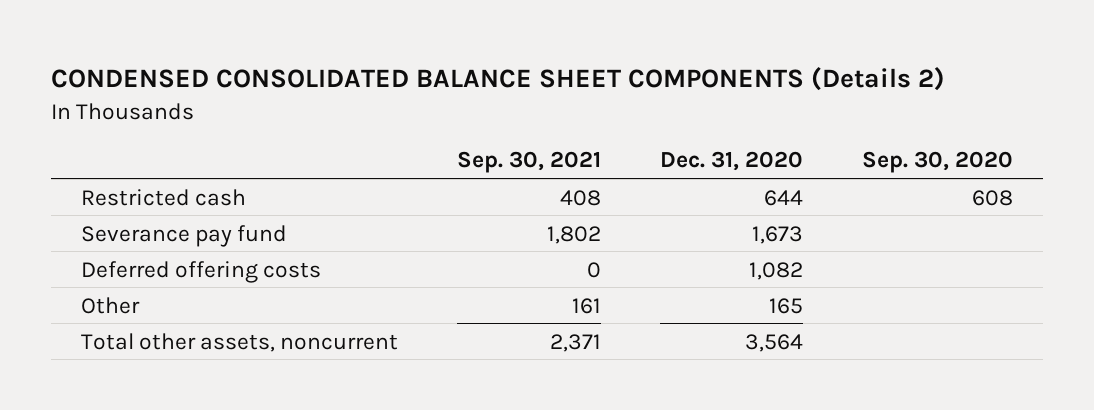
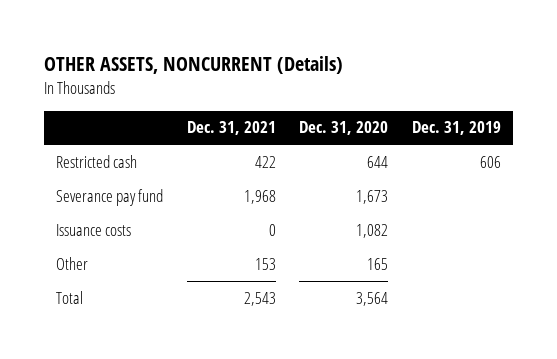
- CONDENSED CONSOLIDATED BALANCE SHEET COMPONENTS (Details 2)
+ OTHER ASSETS, NONCURRENT (Details)
- | Sep. 30, 2021 | Dec. 31, 2020 | Sep. 30, 2020
+ | Dec. 31, 2021 | Dec. 31, 2020 | Dec. 31, 2019
- Deferred offering costs | 0 | 1,082 |
+ Issuance costs | 0 | 1,082 |
- Total other assets, noncurrent | 2,371 | 3,564 |
+ Total | 2,543 | 3,564 |

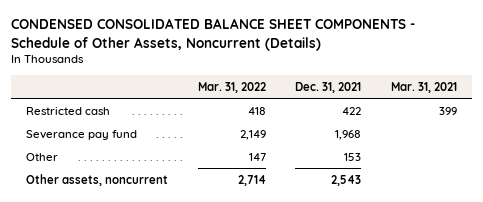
- OTHER ASSETS, NONCURRENT (Details)
+ CONDENSED CONSOLIDATED BALANCE SHEET COMPONENTS - Schedule of Other Assets, Noncurrent (Details)
- | Dec. 31, 2021 | Dec. 31, 2020 | Dec. 31, 2019
+ | Mar. 31, 2022 | Dec. 31, 2021 | Mar. 31, 2021
- Issuance costs | 0 | 1,082 |
- Total | 2,543 | 3,564 |
+ Other assets, noncurrent | 2,714 | 2,543 |

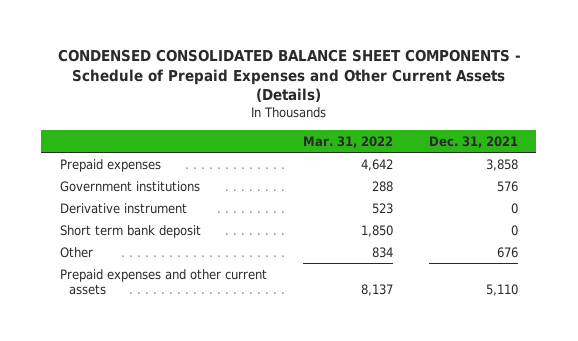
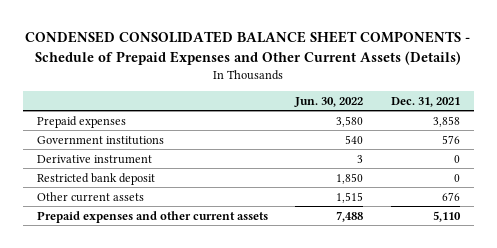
- | Mar. 31, 2022 | Dec. 31, 2021
+ | Jun. 30, 2022 | Dec. 31, 2021
- Short term bank deposit | 1,850 | 0
- Other | 834 | 676
+ Restricted bank deposit | 1,850 | 0
+ Other current assets | 1,515 | 676

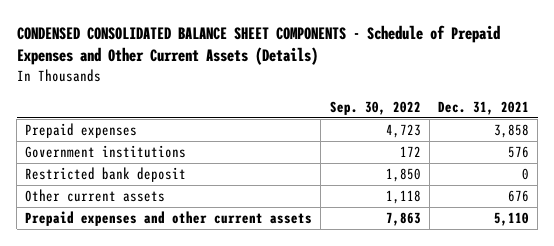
- | Jun. 30, 2022 | Dec. 31, 2021
+ | Sep. 30, 2022 | Dec. 31, 2021
- Derivative instrument | 3 | 0

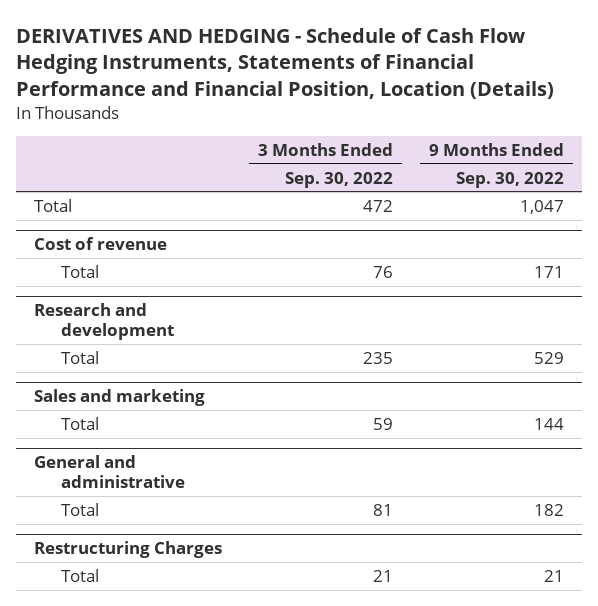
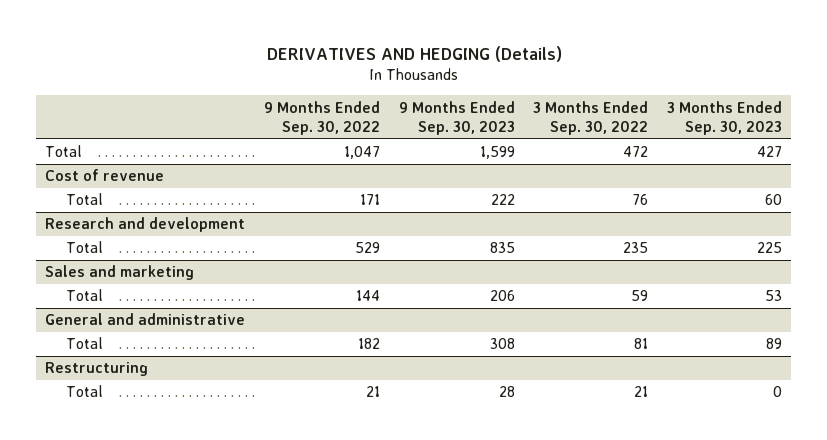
- DERIVATIVES AND HEDGING - Schedule of Cash Flow Hedging Instruments, Statements of Financial Performance and Financial Position, Location (Details)
+ DERIVATIVES AND HEDGING (Details)
- | 3 Months Ended Sep. 30, 2022 | 9 Months Ended Sep. 30, 2022
+ | 9 Months Ended Sep. 30, 2022 | 9 Months Ended Sep. 30, 2023 | 3 Months Ended Sep. 30, 2022 | 3 Months Ended Sep. 30, 2023
- Restructuring Charges
+ Restructuring

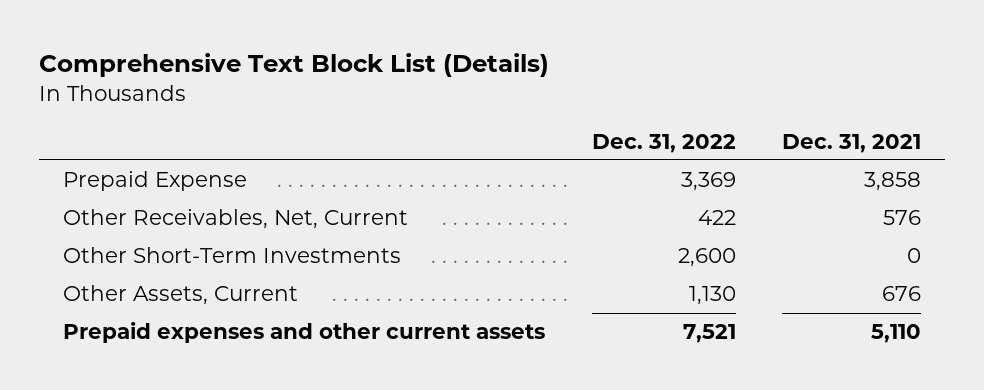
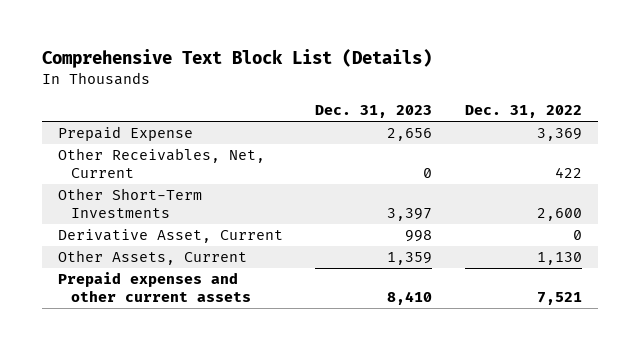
- | Dec. 31, 2022 | Dec. 31, 2021
+ | Dec. 31, 2023 | Dec. 31, 2022
+ Derivative Asset, Current | 998 | 0

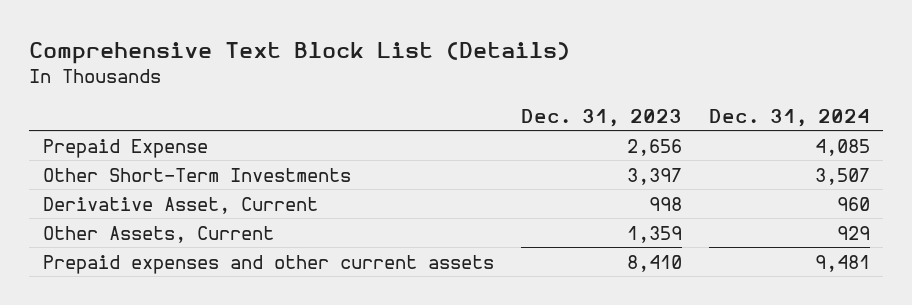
- | Dec. 31, 2023 | Dec. 31, 2022
+ | Dec. 31, 2023 | Dec. 31, 2024
- Other Receivables, Net, Current | 0 | 422

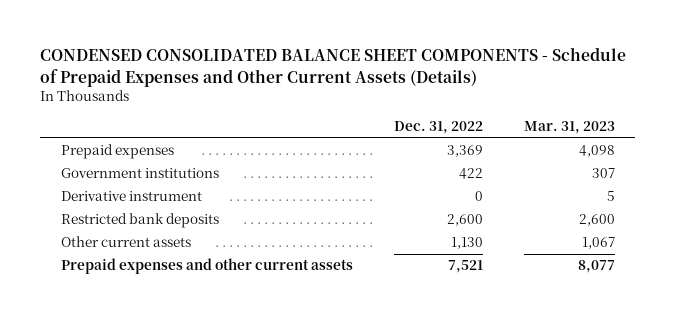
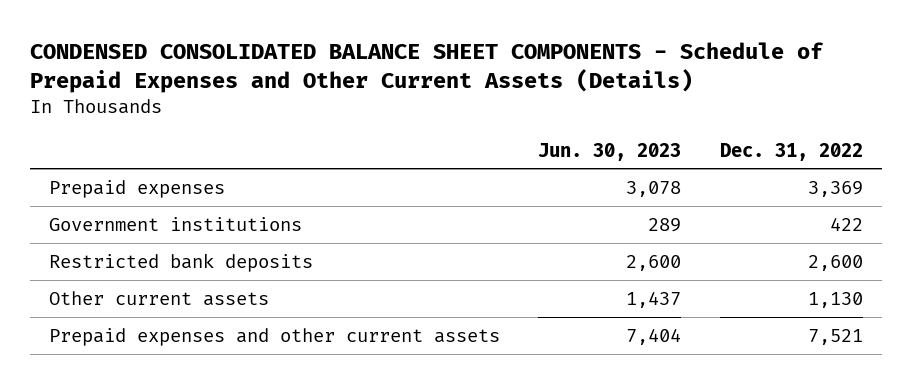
- | Dec. 31, 2022 | Mar. 31, 2023
+ | Jun. 30, 2023 | Dec. 31, 2022
- Derivative instrument | 0 | 5

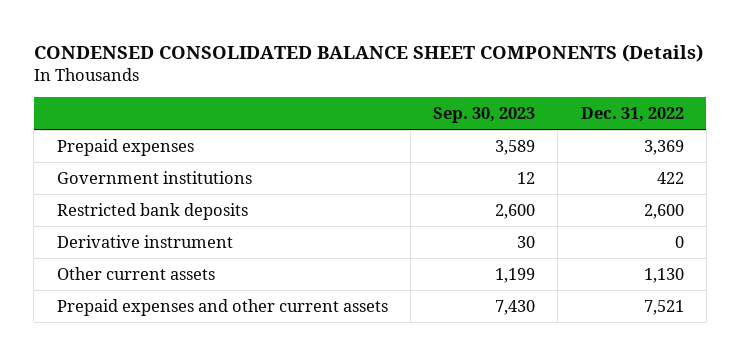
- CONDENSED CONSOLIDATED BALANCE SHEET COMPONENTS - Schedule of Prepaid Expenses and Other Current Assets (Details)
+ CONDENSED CONSOLIDATED BALANCE SHEET COMPONENTS (Details)
- | Jun. 30, 2023 | Dec. 31, 2022
+ | Sep. 30, 2023 | Dec. 31, 2022
+ Derivative instrument | 30 | 0

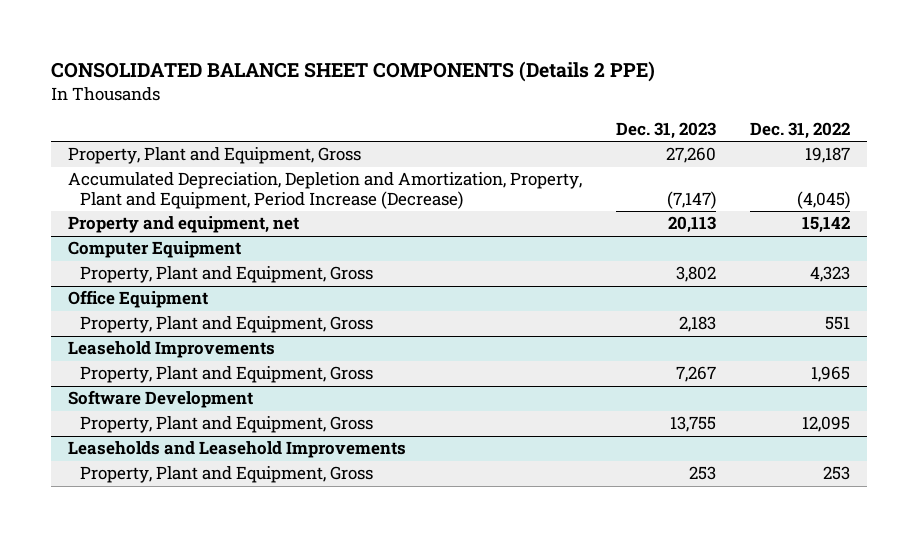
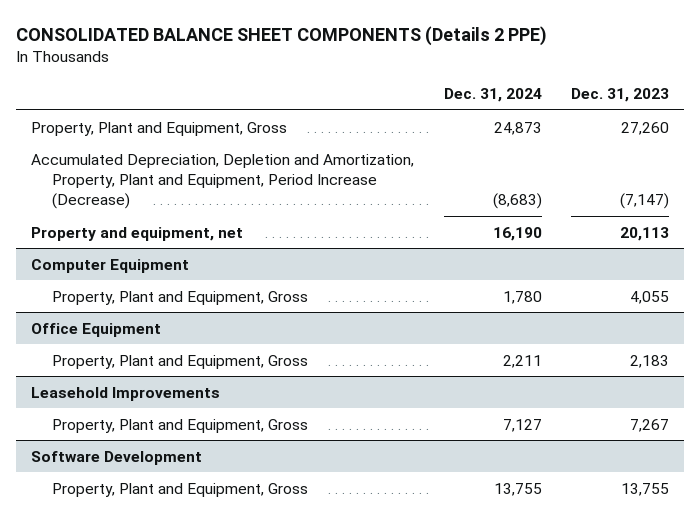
- | Dec. 31, 2023 | Dec. 31, 2022
+ | Dec. 31, 2024 | Dec. 31, 2023
@ Computer Equipment
- Property, Plant and Equipment, Gross | 3,802 | 4,323
+ Property, Plant and Equipment, Gross | 1,780 | 4,055
- Leaseholds and Leasehold Improvements
- Property, Plant and Equipment, Gross | 253 | 253

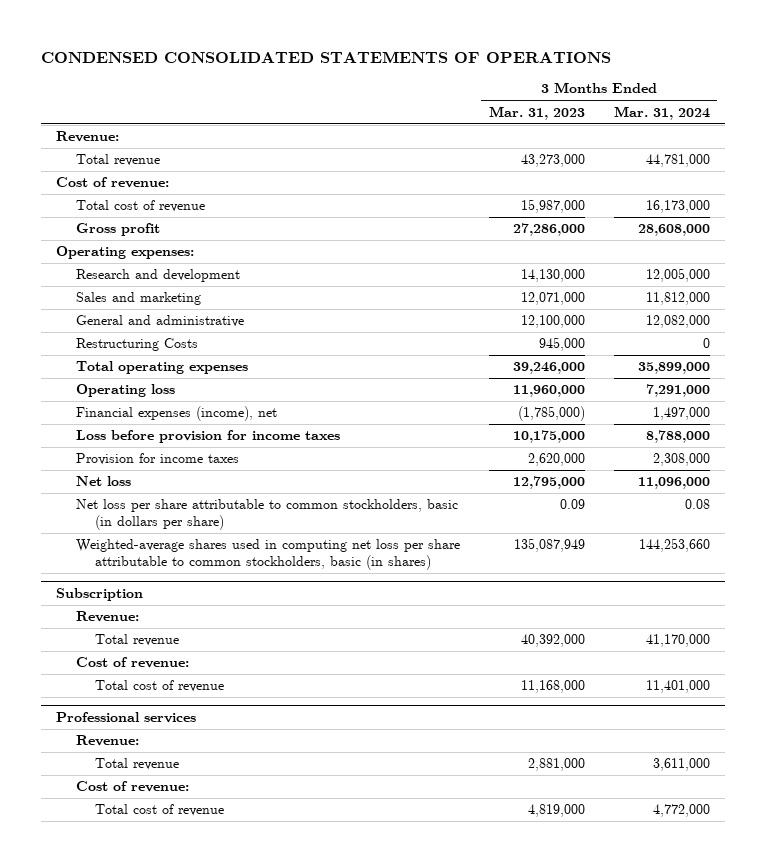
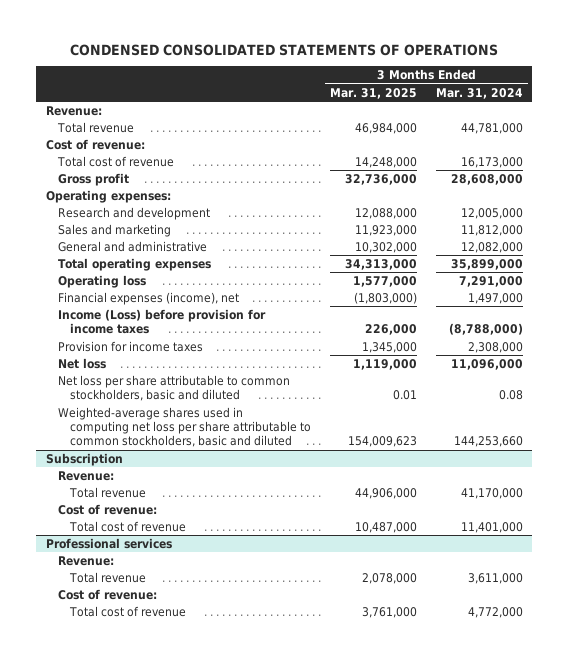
- | 3 Months Ended Mar. 31, 2023 | 3 Months Ended Mar. 31, 2024
+ | 3 Months Ended Mar. 31, 2025 | 3 Months Ended Mar. 31, 2024
- Restructuring Costs | 945,000 | 0
- Loss before provision for income taxes | 10,175,000 | 8,788,000
+ Income (Loss) before provision for income taxes | 226,000 | (8,788,000)
- Net loss per share attributable to common stockholders, basic (in dollars per share) | 0.09 | 0.08
- Weighted-average shares used in computing net loss per share attributable to common stockholders, basic (in shares) | 135,087,949 | 144,253,660
+ Net loss per share attributable to common stockholders, basic and diluted | 0.01 | 0.08
+ Weighted-average shares used in computing net loss per share attributable to common stockholders, basic and diluted | 154,009,623 | 144,253,660

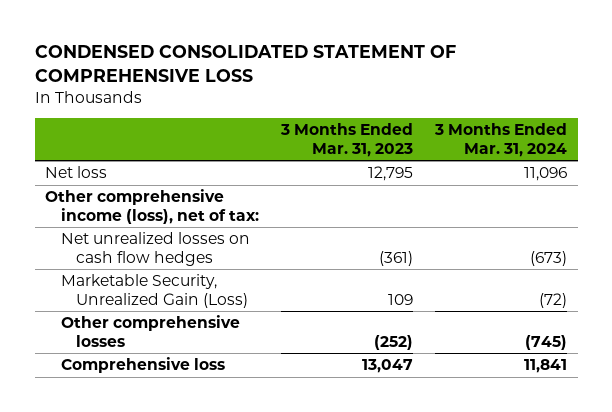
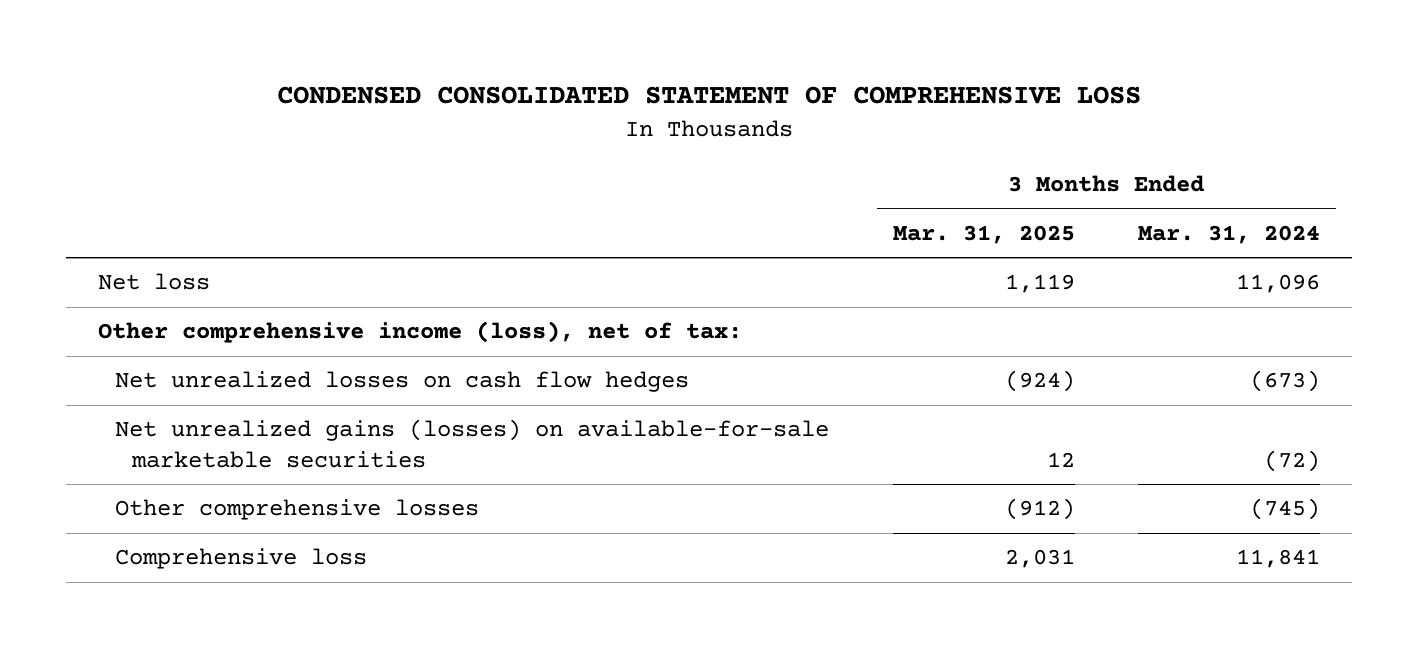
- | 3 Months Ended Mar. 31, 2023 | 3 Months Ended Mar. 31, 2024
+ | 3 Months Ended Mar. 31, 2025 | 3 Months Ended Mar. 31, 2024
- Marketable Security, Unrealized Gain (Loss) | 109 | (72)
+ Net unrealized gains (losses) on available-for-sale marketable securities | 12 | (72)

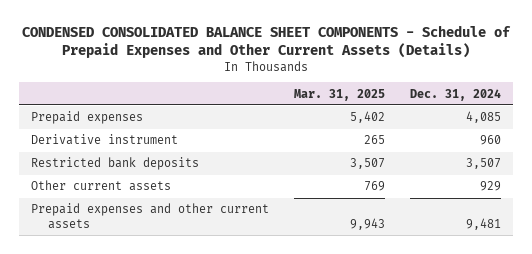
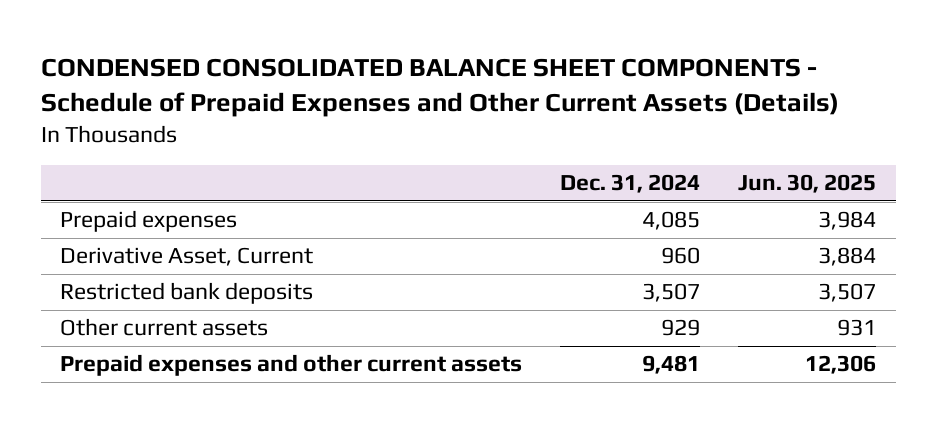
- | Mar. 31, 2025 | Dec. 31, 2024
+ | Dec. 31, 2024 | Jun. 30, 2025
- Derivative instrument | 265 | 960
+ Derivative Asset, Current | 960 | 3,884

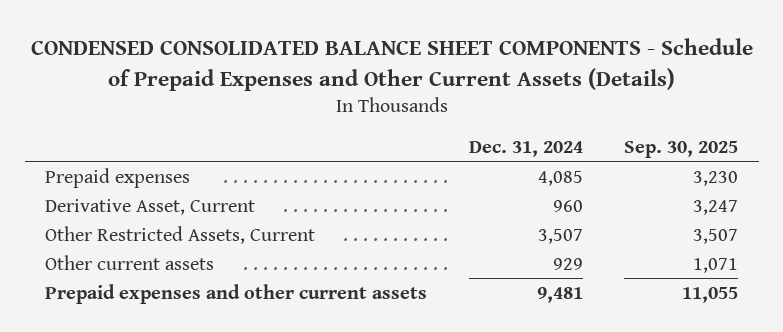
- | Dec. 31, 2024 | Jun. 30, 2025
+ | Dec. 31, 2024 | Sep. 30, 2025
- Restricted bank deposits | 3,507 | 3,507
+ Other Restricted Assets, Current | 3,507 | 3,507

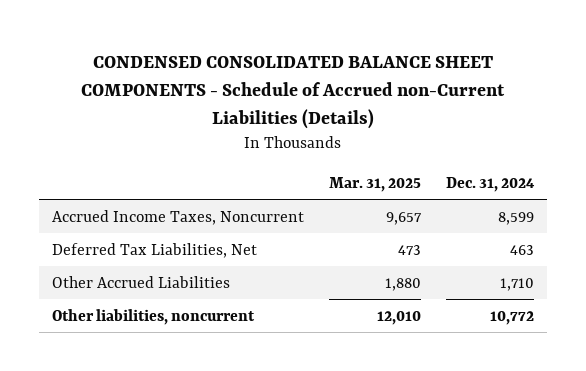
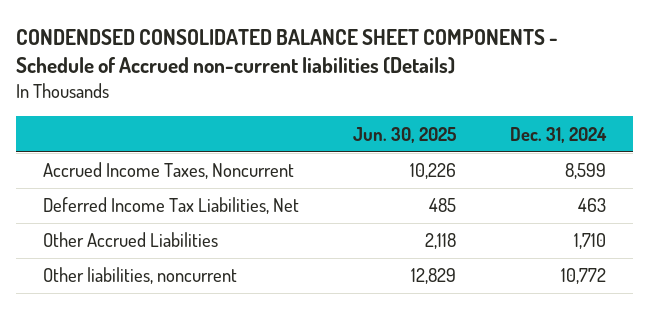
- CONDENSED CONSOLIDATED BALANCE SHEET COMPONENTS - Schedule of Accrued non-Current Liabilities (Details)
+ CONDENDSED CONSOLIDATED BALANCE SHEET COMPONENTS - Schedule of Accrued non-current liabilities (Details)
- | Mar. 31, 2025 | Dec. 31, 2024
+ | Jun. 30, 2025 | Dec. 31, 2024
- Deferred Tax Liabilities, Net | 473 | 463
+ Deferred Income Tax Liabilities, Net | 485 | 463

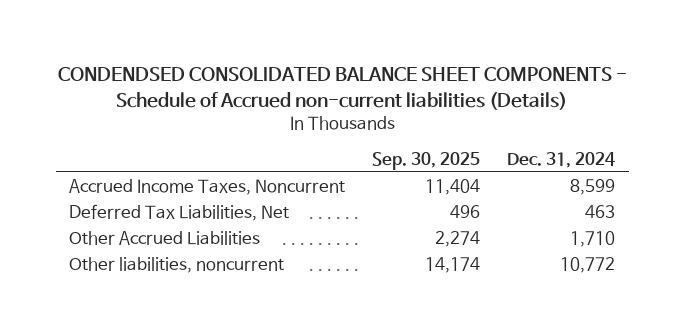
- | Jun. 30, 2025 | Dec. 31, 2024
+ | Sep. 30, 2025 | Dec. 31, 2024
- Deferred Income Tax Liabilities, Net | 485 | 463
+ Deferred Tax Liabilities, Net | 496 | 463

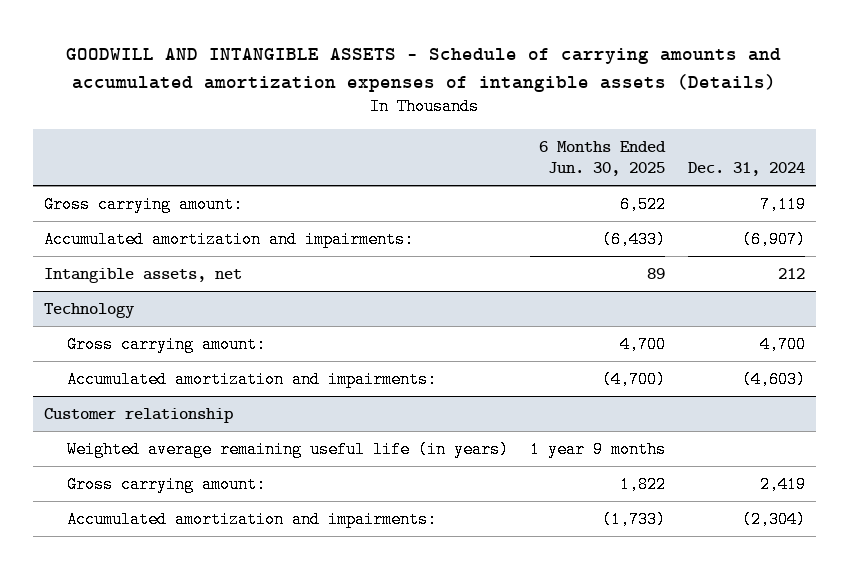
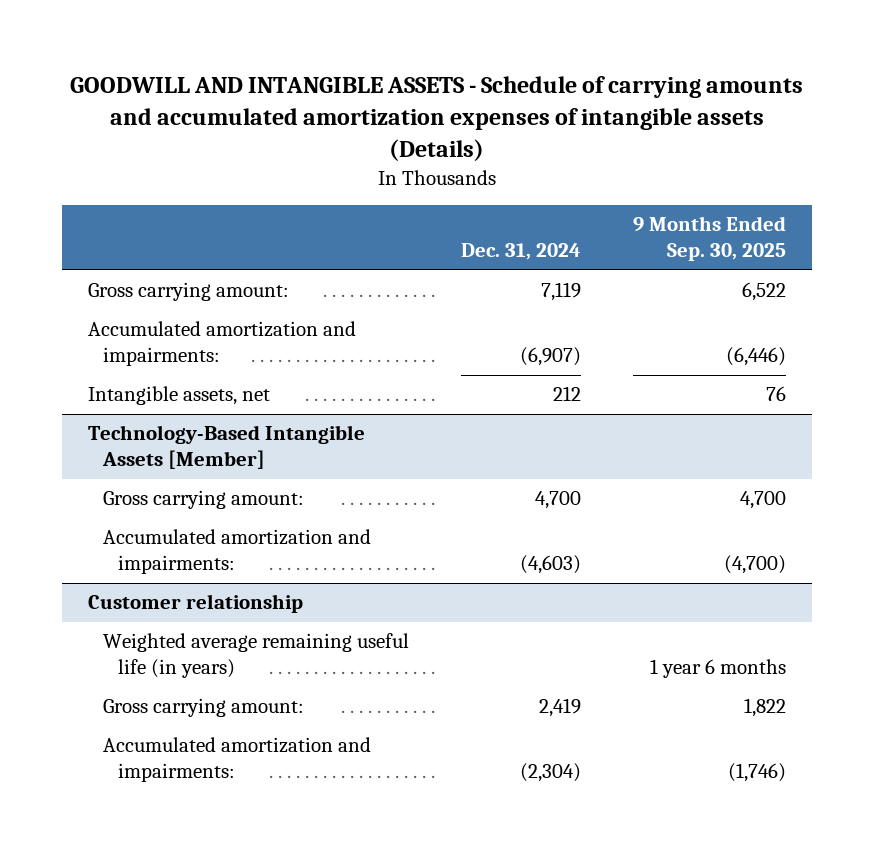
- | 6 Months Ended Jun. 30, 2025 | Dec. 31, 2024
+ | Dec. 31, 2024 | 9 Months Ended Sep. 30, 2025
- Technology
+ Technology-Based Intangible Assets [Member]

